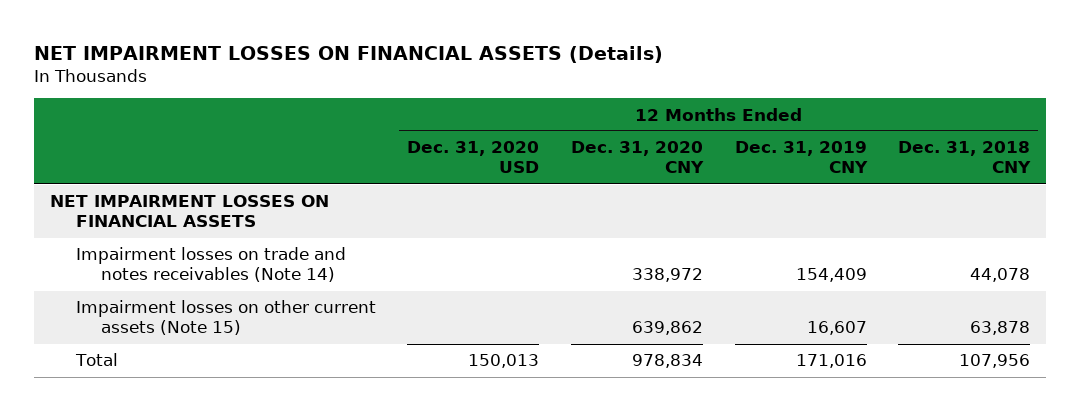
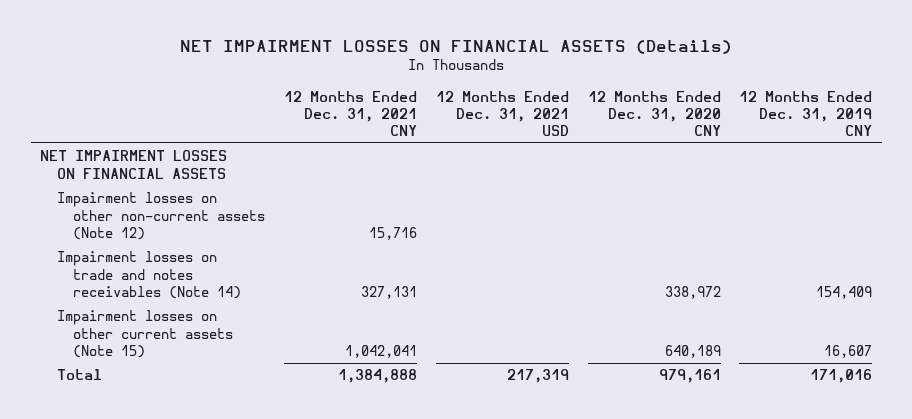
- | 12 Months Ended Dec. 31, 2020 USD | 12 Months Ended Dec. 31, 2020 CNY | 12 Months Ended Dec. 31, 2019 CNY | 12 Months Ended Dec. 31, 2018 CNY
+ | 12 Months Ended Dec. 31, 2021 CNY | 12 Months Ended Dec. 31, 2021 USD | 12 Months Ended Dec. 31, 2020 CNY | 12 Months Ended Dec. 31, 2019 CNY
+ Impairment losses on other non-current assets (Note 12) | 15,716 | | |
- Impairment losses on other current assets (Note 15) | | 639,862 | 16,607 | 63,878
- Total | 150,013 | 978,834 | 171,016 | 107,956
+ Impairment losses on other current assets (Note 15) | 1,042,041 | | 640,189 | 16,607
+ Total | 1,384,888 | 217,319 | 979,161 | 171,016

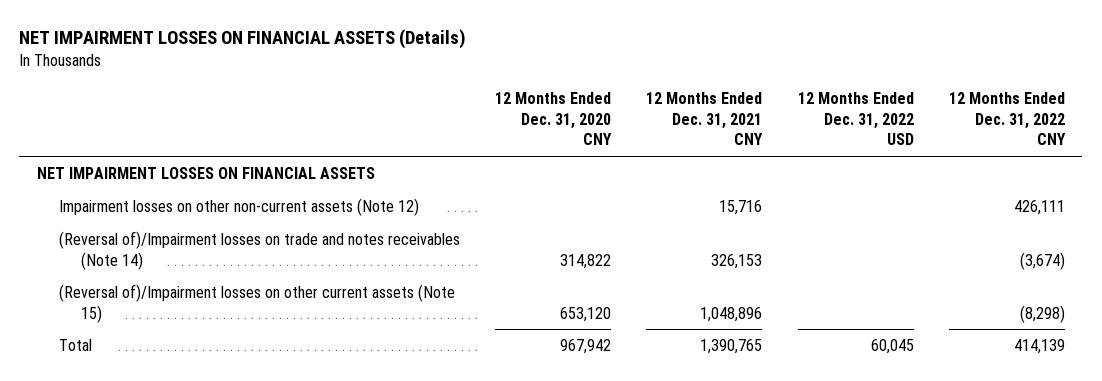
- | 12 Months Ended Dec. 31, 2021 CNY | 12 Months Ended Dec. 31, 2021 USD | 12 Months Ended Dec. 31, 2020 CNY | 12 Months Ended Dec. 31, 2019 CNY
+ | 12 Months Ended Dec. 31, 2020 CNY | 12 Months Ended Dec. 31, 2021 CNY | 12 Months Ended Dec. 31, 2022 USD | 12 Months Ended Dec. 31, 2022 CNY
- Impairment losses on trade and notes receivables (Note 14) | 327,131 | | 338,972 | 154,409
- Impairment losses on other current assets (Note 15) | 1,042,041 | | 640,189 | 16,607
- Total | 1,384,888 | 217,319 | 979,161 | 171,016
+ (Reversal of)/Impairment losses on trade and notes receivables (Note 14) | 314,822 | 326,153 | | (3,674)
+ (Reversal of)/Impairment losses on other current assets (Note 15) | 653,120 | 1,048,896 | | (8,298)
+ Total | 967,942 | 1,390,765 | 60,045 | 414,139

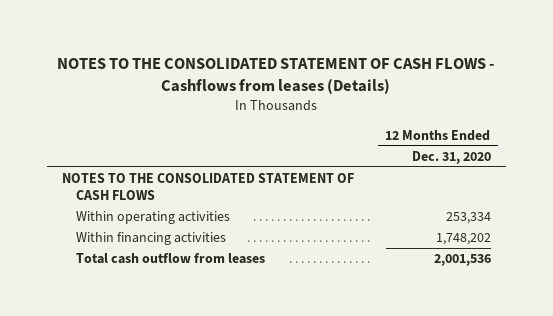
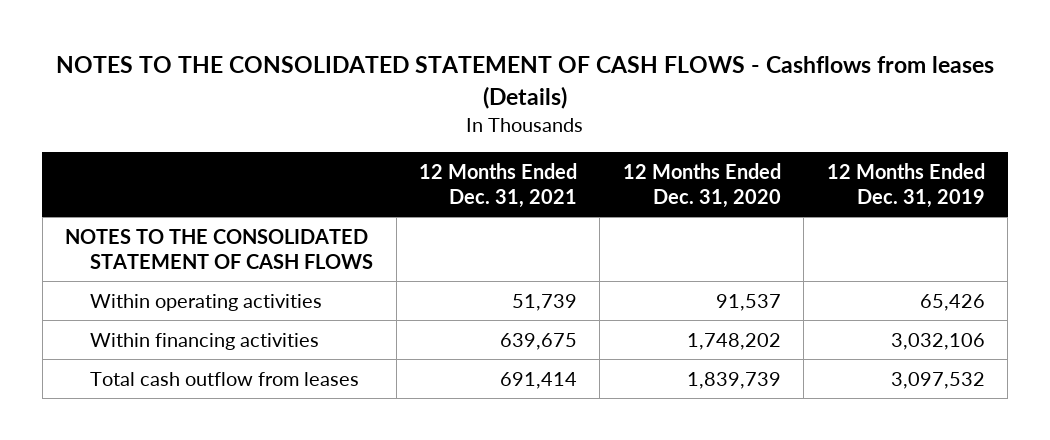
- | 12 Months Ended Dec. 31, 2020
+ | 12 Months Ended Dec. 31, 2021 | 12 Months Ended Dec. 31, 2020 | 12 Months Ended Dec. 31, 2019
- Within operating activities | 253,334
+ Within operating activities | 51,739 | 91,537 | 65,426
- Total cash outflow from leases | 2,001,536
+ Total cash outflow from leases | 691,414 | 1,839,739 | 3,097,532

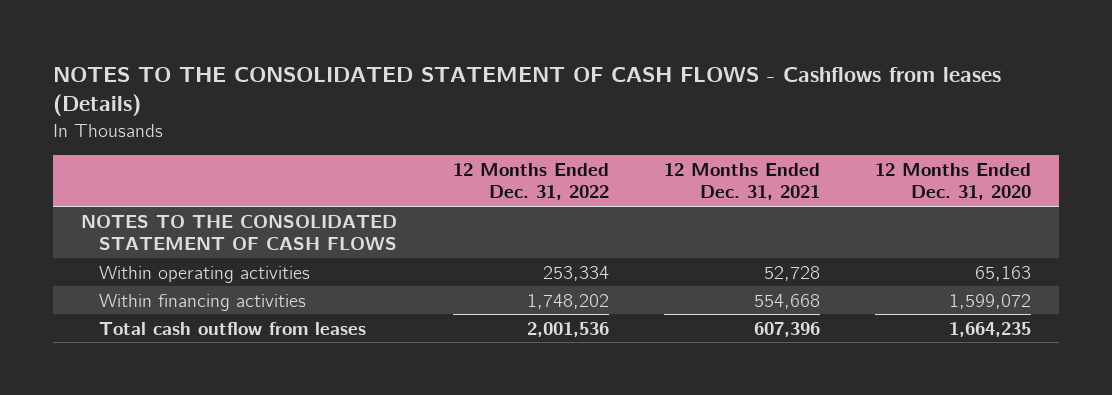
- | 12 Months Ended Dec. 31, 2021 | 12 Months Ended Dec. 31, 2020 | 12 Months Ended Dec. 31, 2019
+ | 12 Months Ended Dec. 31, 2022 | 12 Months Ended Dec. 31, 2021 | 12 Months Ended Dec. 31, 2020
- Within operating activities | 51,739 | 91,537 | 65,426
- Within financing activities | 639,675 | 1,748,202 | 3,032,106
- Total cash outflow from leases | 691,414 | 1,839,739 | 3,097,532
+ Within operating activities | 253,334 | 52,728 | 65,163
+ Within financing activities | 1,748,202 | 554,668 | 1,599,072
+ Total cash outflow from leases | 2,001,536 | 607,396 | 1,664,235

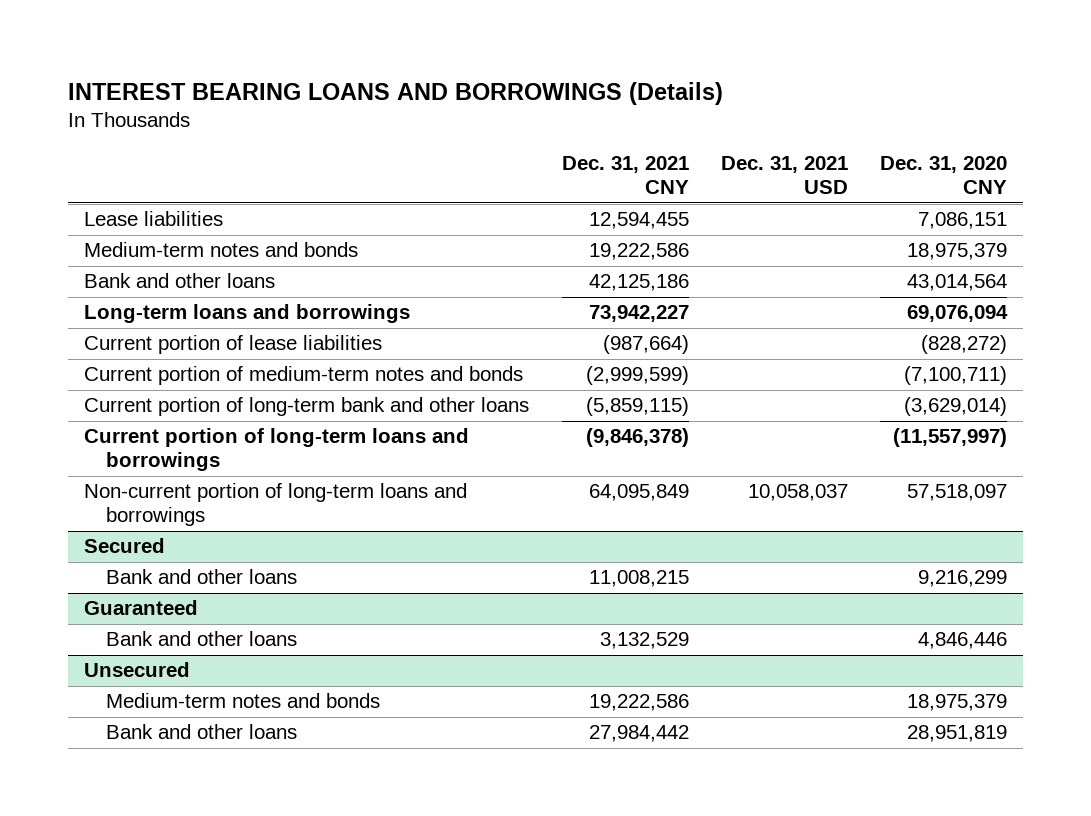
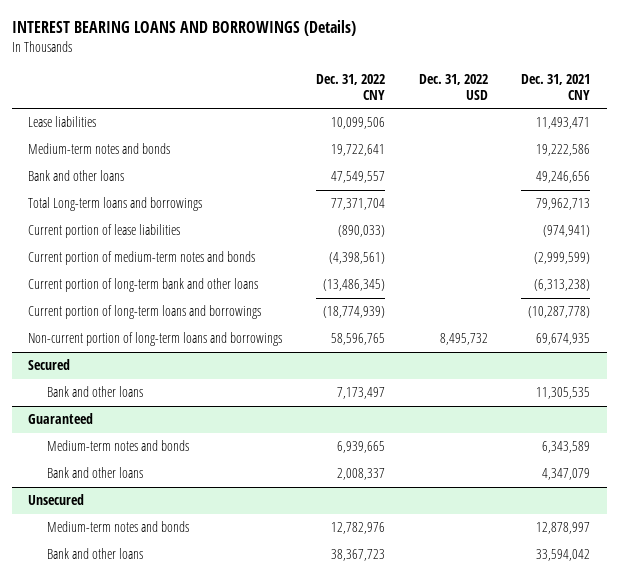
- | Dec. 31, 2021 CNY | Dec. 31, 2021 USD | Dec. 31, 2020 CNY
+ | Dec. 31, 2022 CNY | Dec. 31, 2022 USD | Dec. 31, 2021 CNY
- Lease liabilities | 12,594,455 | | 7,086,151
+ Lease liabilities | 10,099,506 | | 11,493,471
- Bank and other loans | 42,125,186 | | 43,014,564
- Long-term loans and borrowings | 73,942,227 | | 69,076,094
- Current portion of lease liabilities | (987,664) | | (828,272)
+ Bank and other loans | 47,549,557 | | 49,246,656
+ Total Long-term loans and borrowings | 77,371,704 | | 79,962,713
+ Current portion of lease liabilities | (890,033) | | (974,941)
- Current portion of long-term bank and other loans | (5,859,115) | | (3,629,014)
- Current portion of long-term loans and borrowings | (9,846,378) | | (11,557,997)
- Non-current portion of long-term loans and borrowings | 64,095,849 | 10,058,037 | 57,518,097
+ Current portion of long-term bank and other loans | (13,486,345) | | (6,313,238)
+ Current portion of long-term loans and borrowings | (18,774,939) | | (10,287,778)
+ Non-current portion of long-term loans and borrowings | 58,596,765 | 8,495,732 | 69,674,935
@ Secured
- Bank and other loans | 11,008,215 | | 9,216,299
+ Bank and other loans | 7,173,497 | | 11,305,535
@ Guaranteed
- Bank and other loans | 3,132,529 | | 4,846,446
+ Medium-term notes and bonds | 6,939,665 | | 6,343,589
+ Bank and other loans | 2,008,337 | | 4,347,079
@ Unsecured
- Medium-term notes and bonds | 19,222,586 | | 18,975,379
- Bank and other loans | 27,984,442 | | 28,951,819
+ Medium-term notes and bonds | 12,782,976 | | 12,878,997
+ Bank and other loans | 38,367,723 | | 33,594,042

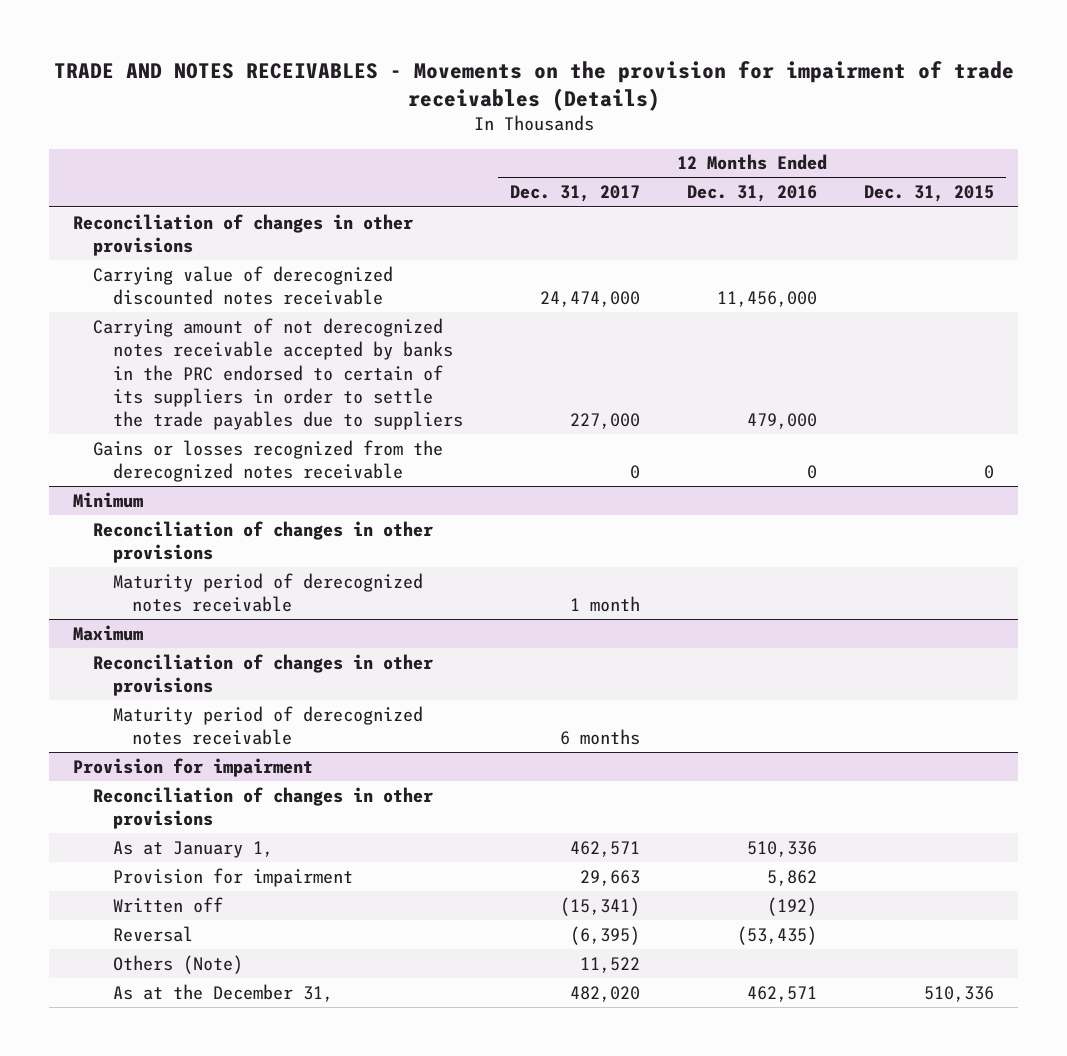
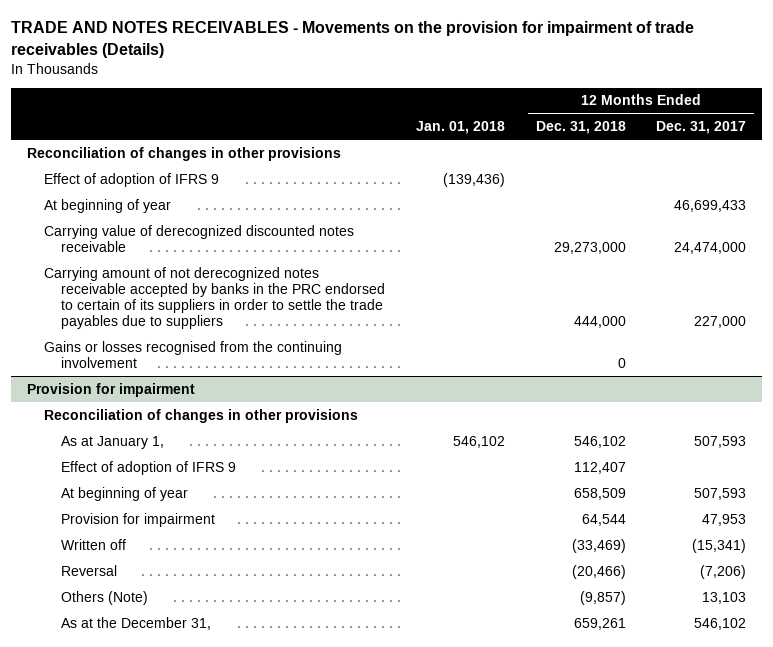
- | 12 Months Ended Dec. 31, 2017 | 12 Months Ended Dec. 31, 2016 | 12 Months Ended Dec. 31, 2015
+ | Jan. 01, 2018 | 12 Months Ended Dec. 31, 2018 | 12 Months Ended Dec. 31, 2017
+ Effect of adoption of IFRS 9 | (139,436) | |
+ At beginning of year | | | 46,699,433
- Gains or losses recognized from the derecognized notes receivable | 0 | 0 | 0
- Minimum
- Reconciliation of changes in other provisions
- Maturity period of derecognized notes receivable | 1 month | |
- Maximum
- Reconciliation of changes in other provisions
- Maturity period of derecognized notes receivable | 6 months | |
+ Gains or losses recognised from the continuing involvement | | 0 |
@ Provision for impairment
- As at January 1, | 462,571 | 510,336 |
- Provision for impairment | 29,663 | 5,862 |
+ As at January 1, | 546,102 | 546,102 | 507,593
+ Effect of adoption of IFRS 9 | | 112,407 |
+ At beginning of year | | 658,509 | 507,593
+ Provision for impairment | | 64,544 | 47,953
- Reversal | (6,395) | (53,435) |
- Others (Note) | 11,522 | |
- As at the December 31, | 482,020 | 462,571 | 510,336
+ Reversal | | (20,466) | (7,206)
+ Others (Note) | | (9,857) | 13,103
+ As at the December 31, | | 659,261 | 546,102

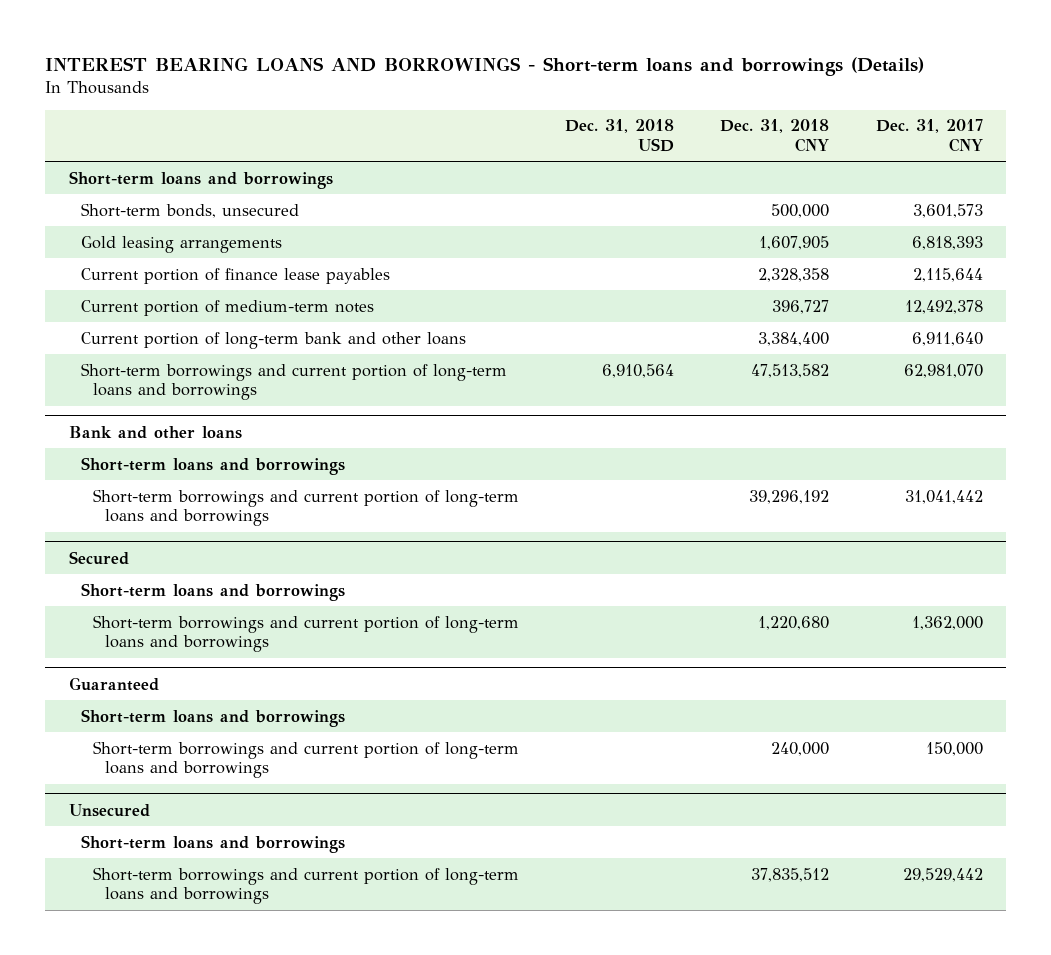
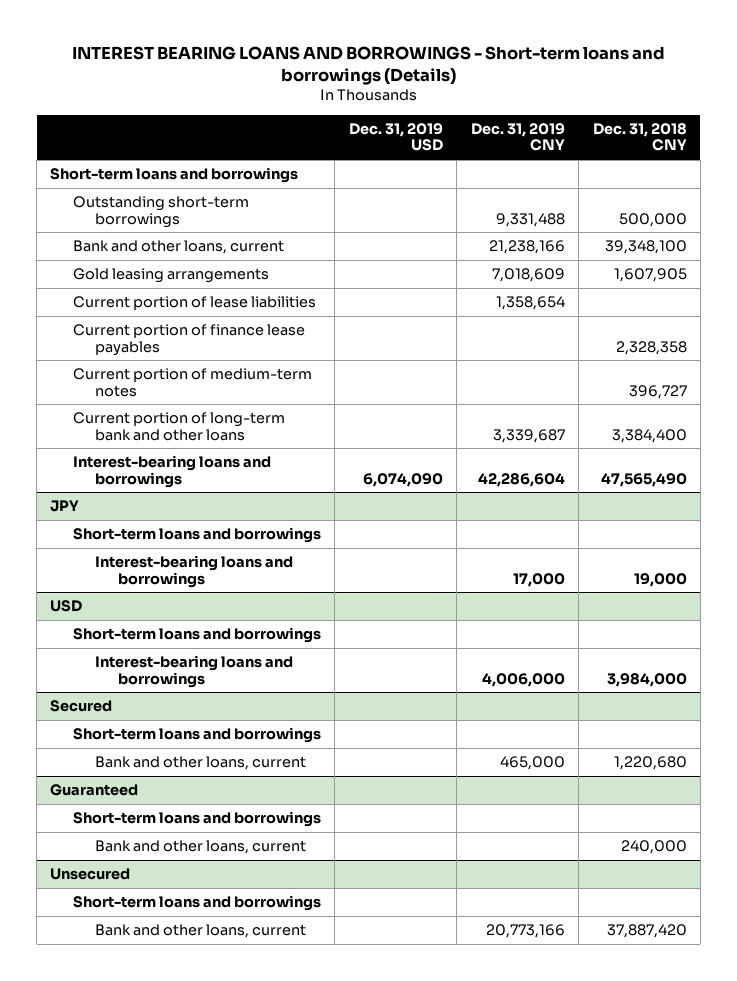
- | Dec. 31, 2018 USD | Dec. 31, 2018 CNY | Dec. 31, 2017 CNY
+ | Dec. 31, 2019 USD | Dec. 31, 2019 CNY | Dec. 31, 2018 CNY
- Short-term bonds, unsecured | | 500,000 | 3,601,573
+ Outstanding short-term borrowings | | 9,331,488 | 500,000
+ Bank and other loans, current | | 21,238,166 | 39,348,100
+ Current portion of lease liabilities | | 1,358,654 |
- Short-term borrowings and current portion of long-term loans and borrowings | 6,910,564 | 47,513,582 | 62,981,070
- Bank and other loans
+ Interest-bearing loans and borrowings | 6,074,090 | 42,286,604 | 47,565,490
+ JPY
- Short-term borrowings and current portion of long-term loans and borrowings | | 39,296,192 | 31,041,442
+ Interest-bearing loans and borrowings | | 17,000 | 19,000
+ USD
+ Short-term loans and borrowings
+ Interest-bearing loans and borrowings | | 4,006,000 | 3,984,000
@ Secured
- Short-term borrowings and current portion of long-term loans and borrowings | | 1,220,680 | 1,362,000
+ Bank and other loans, current | | 465,000 | 1,220,680
@ Guaranteed
- Short-term borrowings and current portion of long-term loans and borrowings | | 240,000 | 150,000
+ Bank and other loans, current | | | 240,000
@ Unsecured
- Short-term borrowings and current portion of long-term loans and borrowings | | 37,835,512 | 29,529,442
+ Bank and other loans, current | | 20,773,166 | 37,887,420

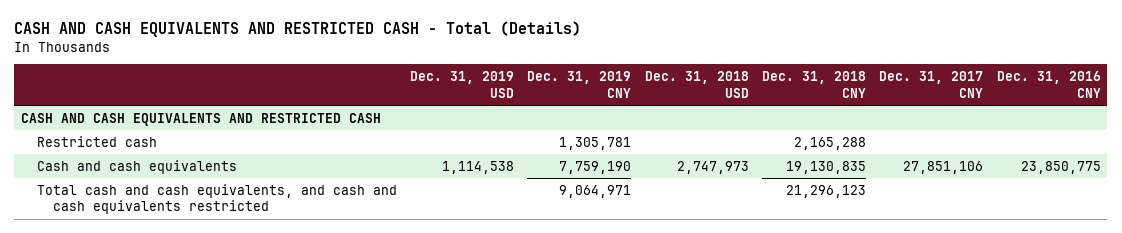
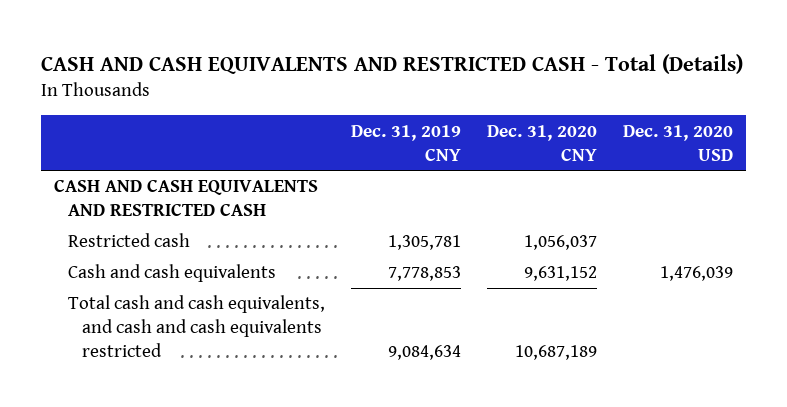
- | Dec. 31, 2019 USD | Dec. 31, 2019 CNY | Dec. 31, 2018 USD | Dec. 31, 2018 CNY | Dec. 31, 2017 CNY | Dec. 31, 2016 CNY
+ | Dec. 31, 2019 CNY | Dec. 31, 2020 CNY | Dec. 31, 2020 USD
- Cash and cash equivalents | 1,114,538 | 7,759,190 | 2,747,973 | 19,130,835 | 27,851,106 | 23,850,775
- Total cash and cash equivalents, and cash and cash equivalents restricted | | 9,064,971 | | 21,296,123 | |
+ Cash and cash equivalents | 7,778,853 | 9,631,152 | 1,476,039
+ Total cash and cash equivalents, and cash and cash equivalents restricted | 9,084,634 | 10,687,189 |

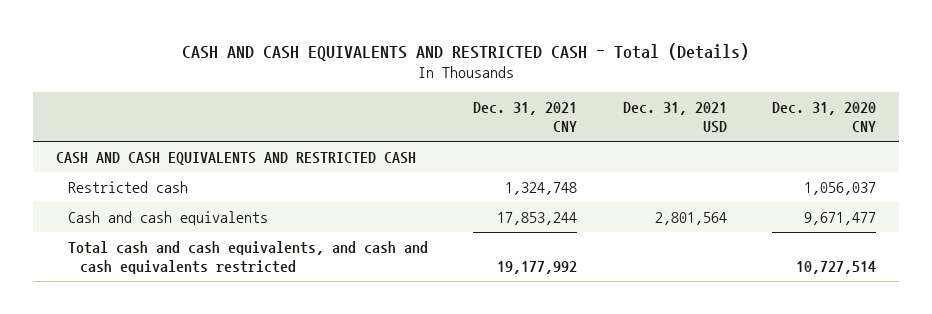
- | Dec. 31, 2019 CNY | Dec. 31, 2020 CNY | Dec. 31, 2020 USD
+ | Dec. 31, 2021 CNY | Dec. 31, 2021 USD | Dec. 31, 2020 CNY
- Cash and cash equivalents | 7,778,853 | 9,631,152 | 1,476,039
- Total cash and cash equivalents, and cash and cash equivalents restricted | 9,084,634 | 10,687,189 |
+ Cash and cash equivalents | 17,853,244 | 2,801,564 | 9,671,477
+ Total cash and cash equivalents, and cash and cash equivalents restricted | 19,177,992 | | 10,727,514

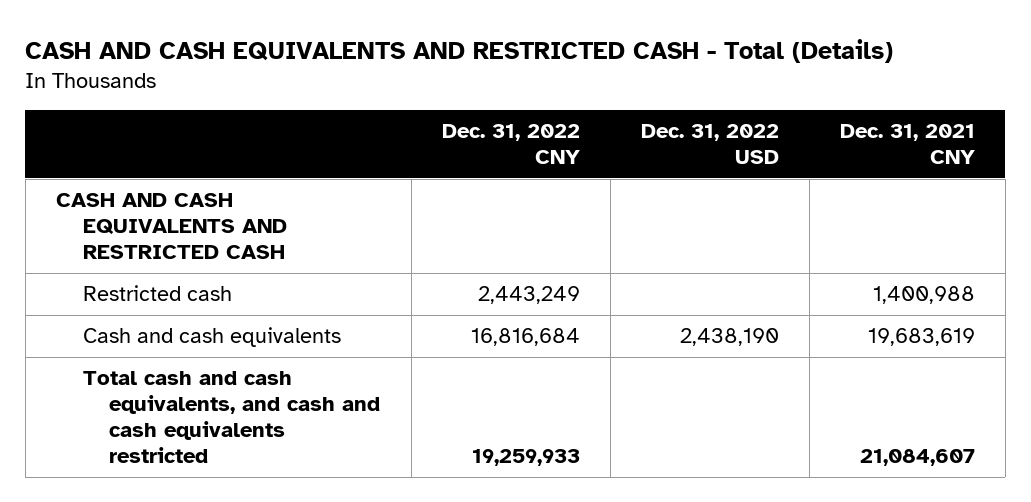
- | Dec. 31, 2021 CNY | Dec. 31, 2021 USD | Dec. 31, 2020 CNY
+ | Dec. 31, 2022 CNY | Dec. 31, 2022 USD | Dec. 31, 2021 CNY
- Restricted cash | 1,324,748 | | 1,056,037
- Cash and cash equivalents | 17,853,244 | 2,801,564 | 9,671,477
- Total cash and cash equivalents, and cash and cash equivalents restricted | 19,177,992 | | 10,727,514
+ Restricted cash | 2,443,249 | | 1,400,988
+ Cash and cash equivalents | 16,816,684 | 2,438,190 | 19,683,619
+ Total cash and cash equivalents, and cash and cash equivalents restricted | 19,259,933 | | 21,084,607

